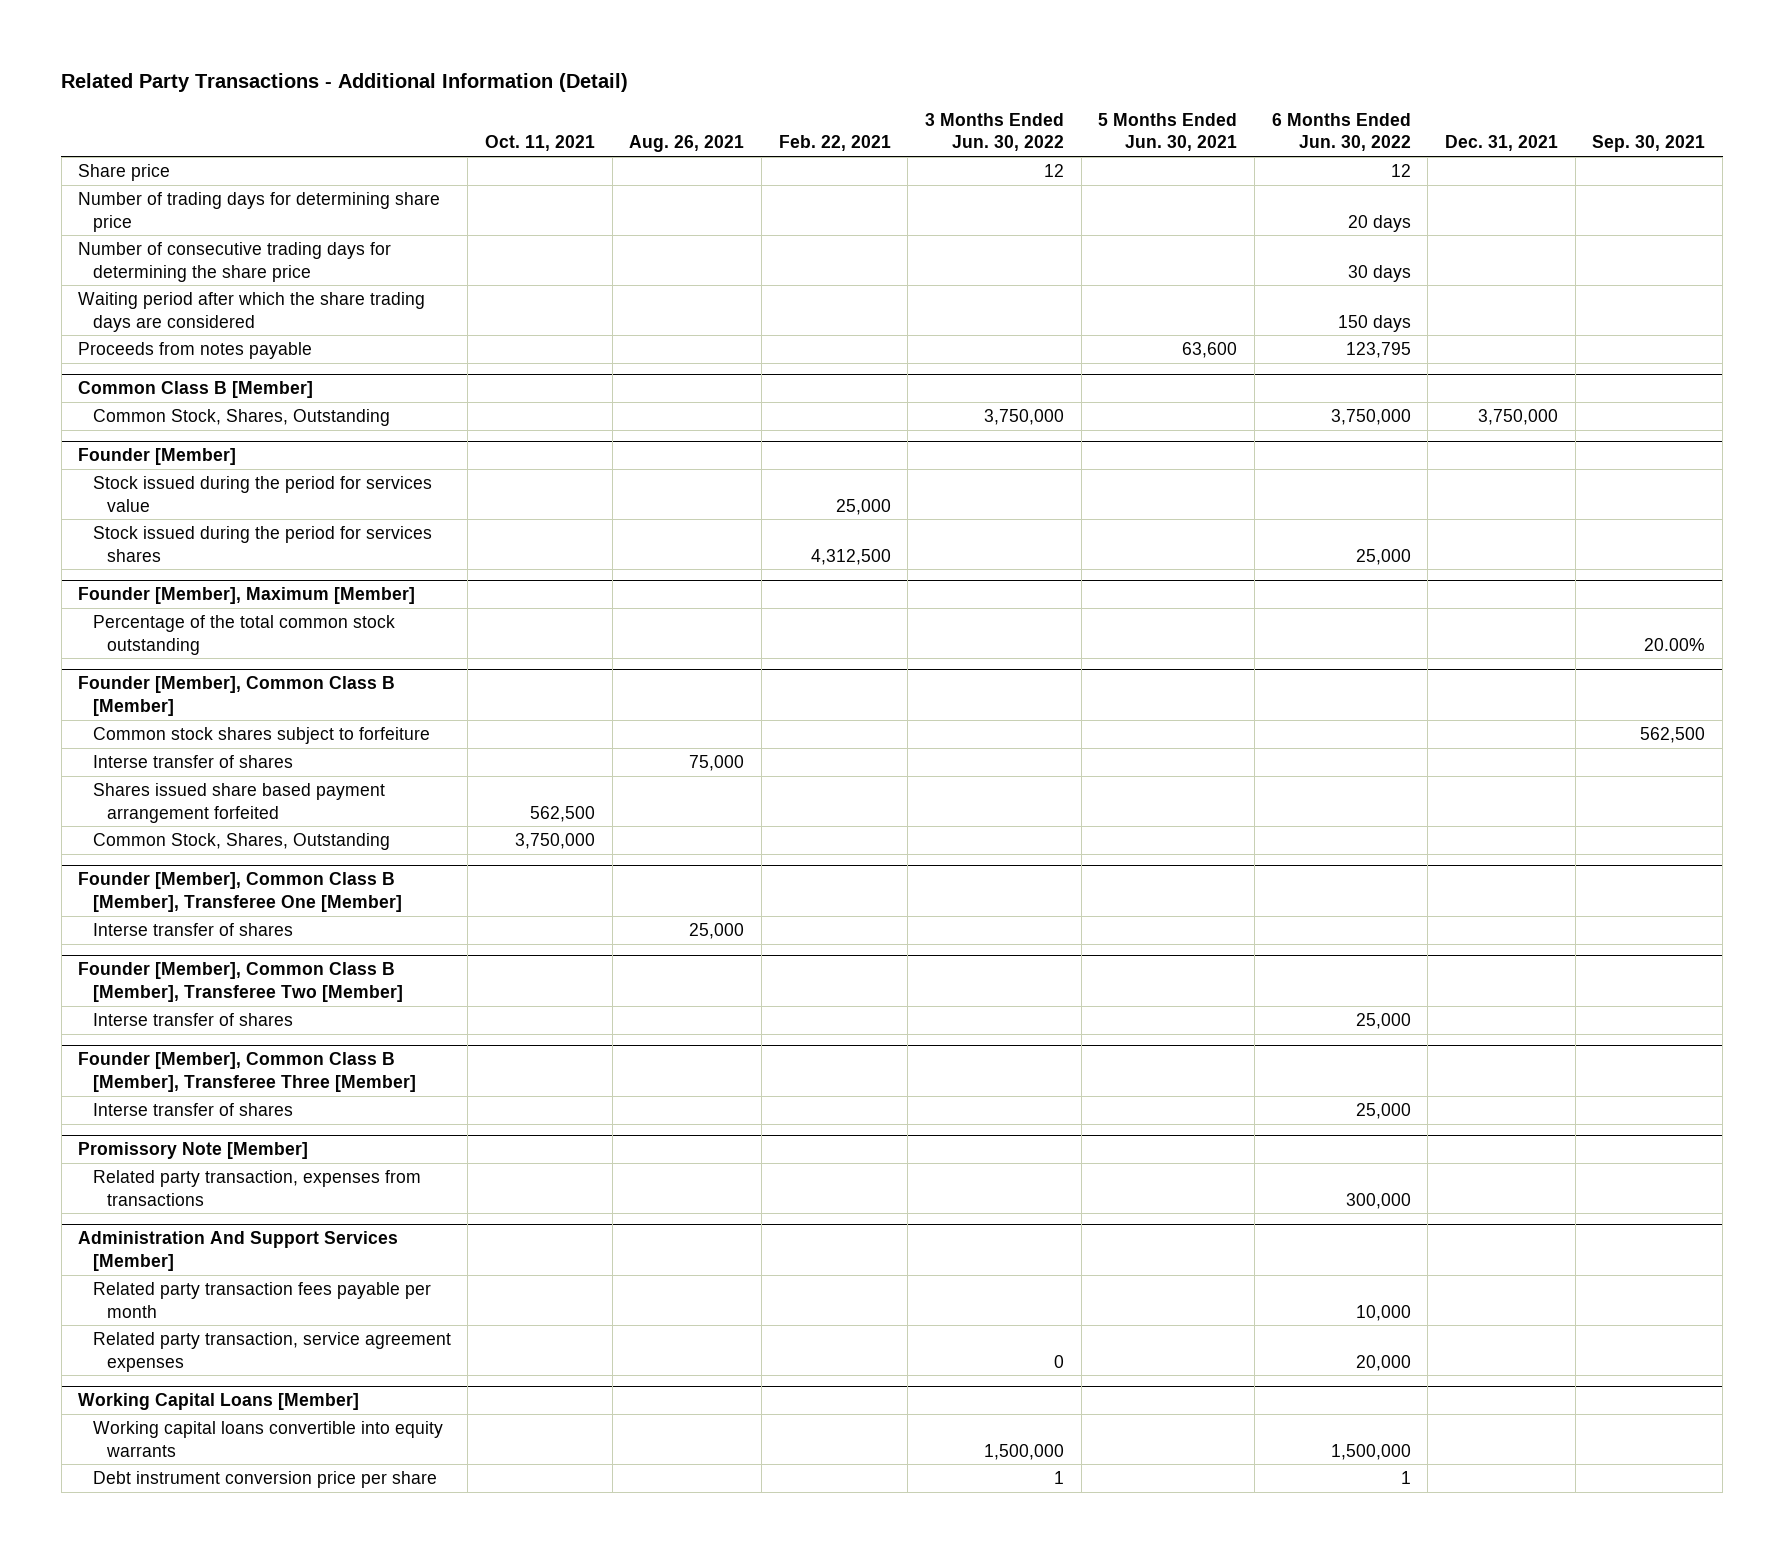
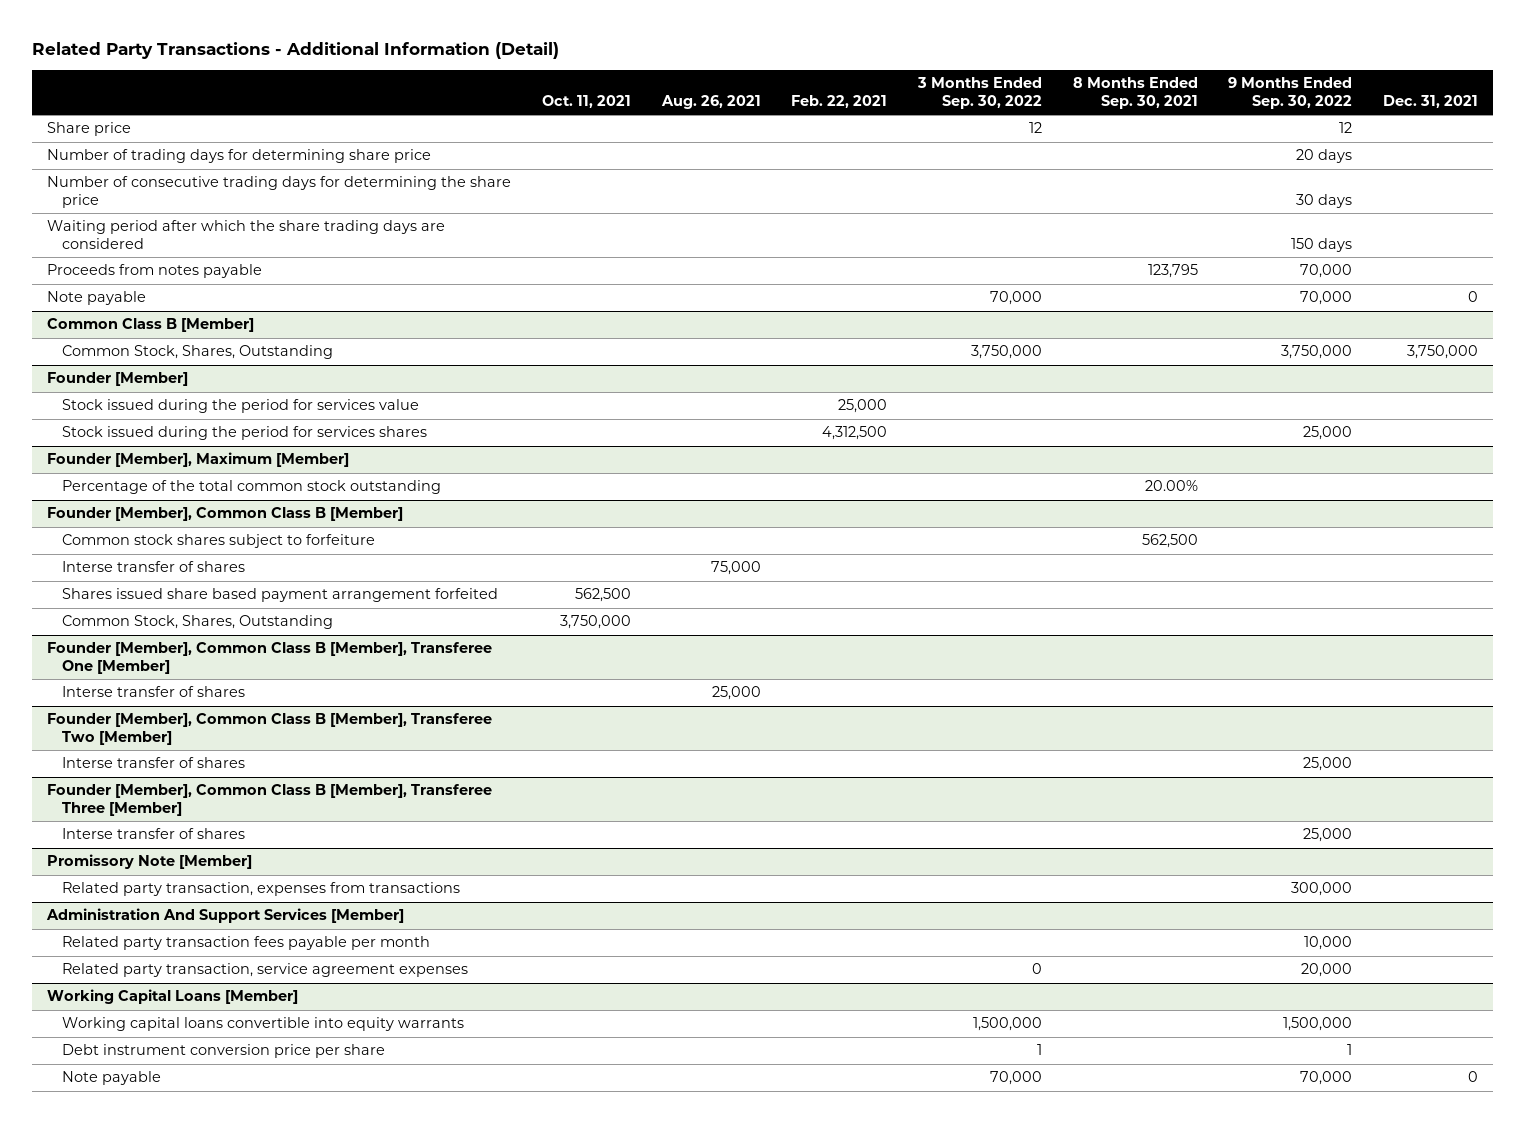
- | Oct. 11, 2021 | Aug. 26, 2021 | Feb. 22, 2021 | 3 Months Ended Jun. 30, 2022 | 5 Months Ended Jun. 30, 2021 | 6 Months Ended Jun. 30, 2022 | Dec. 31, 2021 | Sep. 30, 2021
+ | Oct. 11, 2021 | Aug. 26, 2021 | Feb. 22, 2021 | 3 Months Ended Sep. 30, 2022 | 8 Months Ended Sep. 30, 2021 | 9 Months Ended Sep. 30, 2022 | Dec. 31, 2021
+ Note payable | | | | 70,000 | | 70,000 | 0
@ Working Capital Loans [Member]
+ Note payable | | | | 70,000 | | 70,000 | 0

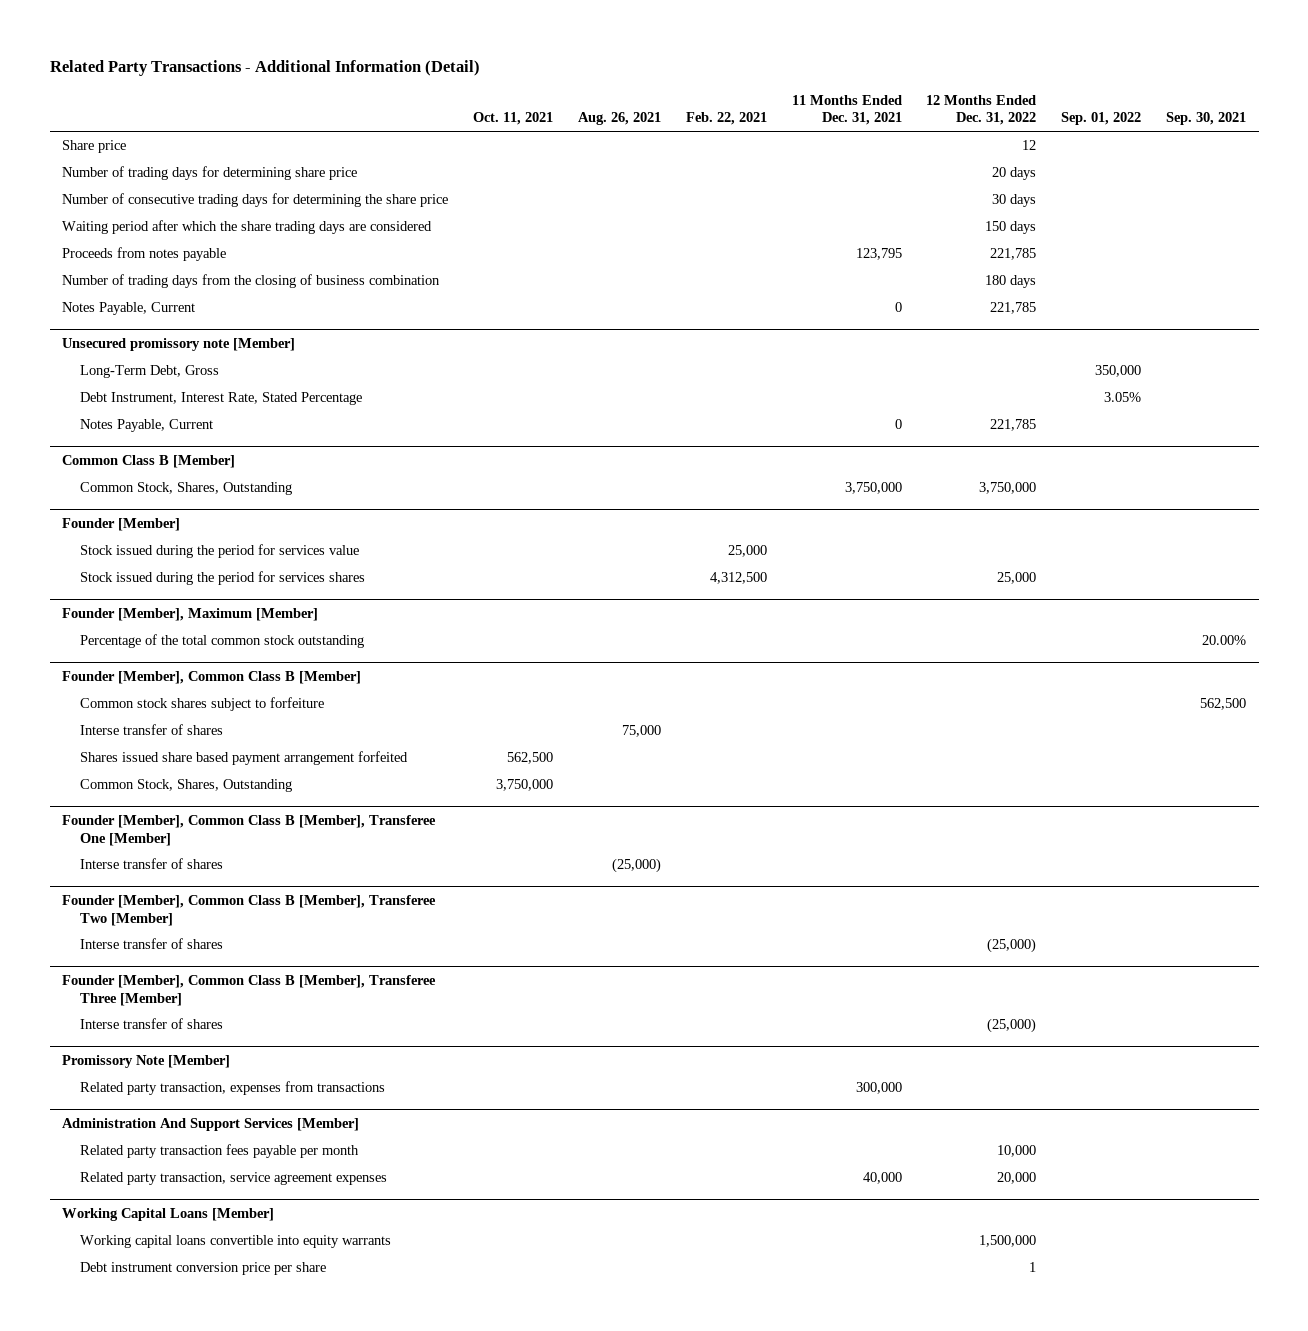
- | Oct. 11, 2021 | Aug. 26, 2021 | Feb. 22, 2021 | 3 Months Ended Sep. 30, 2022 | 8 Months Ended Sep. 30, 2021 | 9 Months Ended Sep. 30, 2022 | Dec. 31, 2021
+ | Oct. 11, 2021 | Aug. 26, 2021 | Feb. 22, 2021 | 11 Months Ended Dec. 31, 2021 | 12 Months Ended Dec. 31, 2022 | Sep. 01, 2022 | Sep. 30, 2021
- Note payable | | | | 70,000 | | 70,000 | 0
+ Number of trading days from the closing of business combination | | | | | 180 days | |
+ Notes Payable, Current | | | | 0 | 221,785 | |
+ Unsecured promissory note [Member]
+ Long-Term Debt, Gross | | | | | | 350,000 |
+ Debt Instrument, Interest Rate, Stated Percentage | | | | | | 3.05% |
+ Notes Payable, Current | | | | 0 | 221,785 | |
@ Founder [Member], Common Class B [Member], Transferee One [Member]
- Interse transfer of shares | | 25,000 | | | | |
+ Interse transfer of shares | | (25,000) | | | | |
@ Working Capital Loans [Member]
- Note payable | | | | 70,000 | | 70,000 | 0

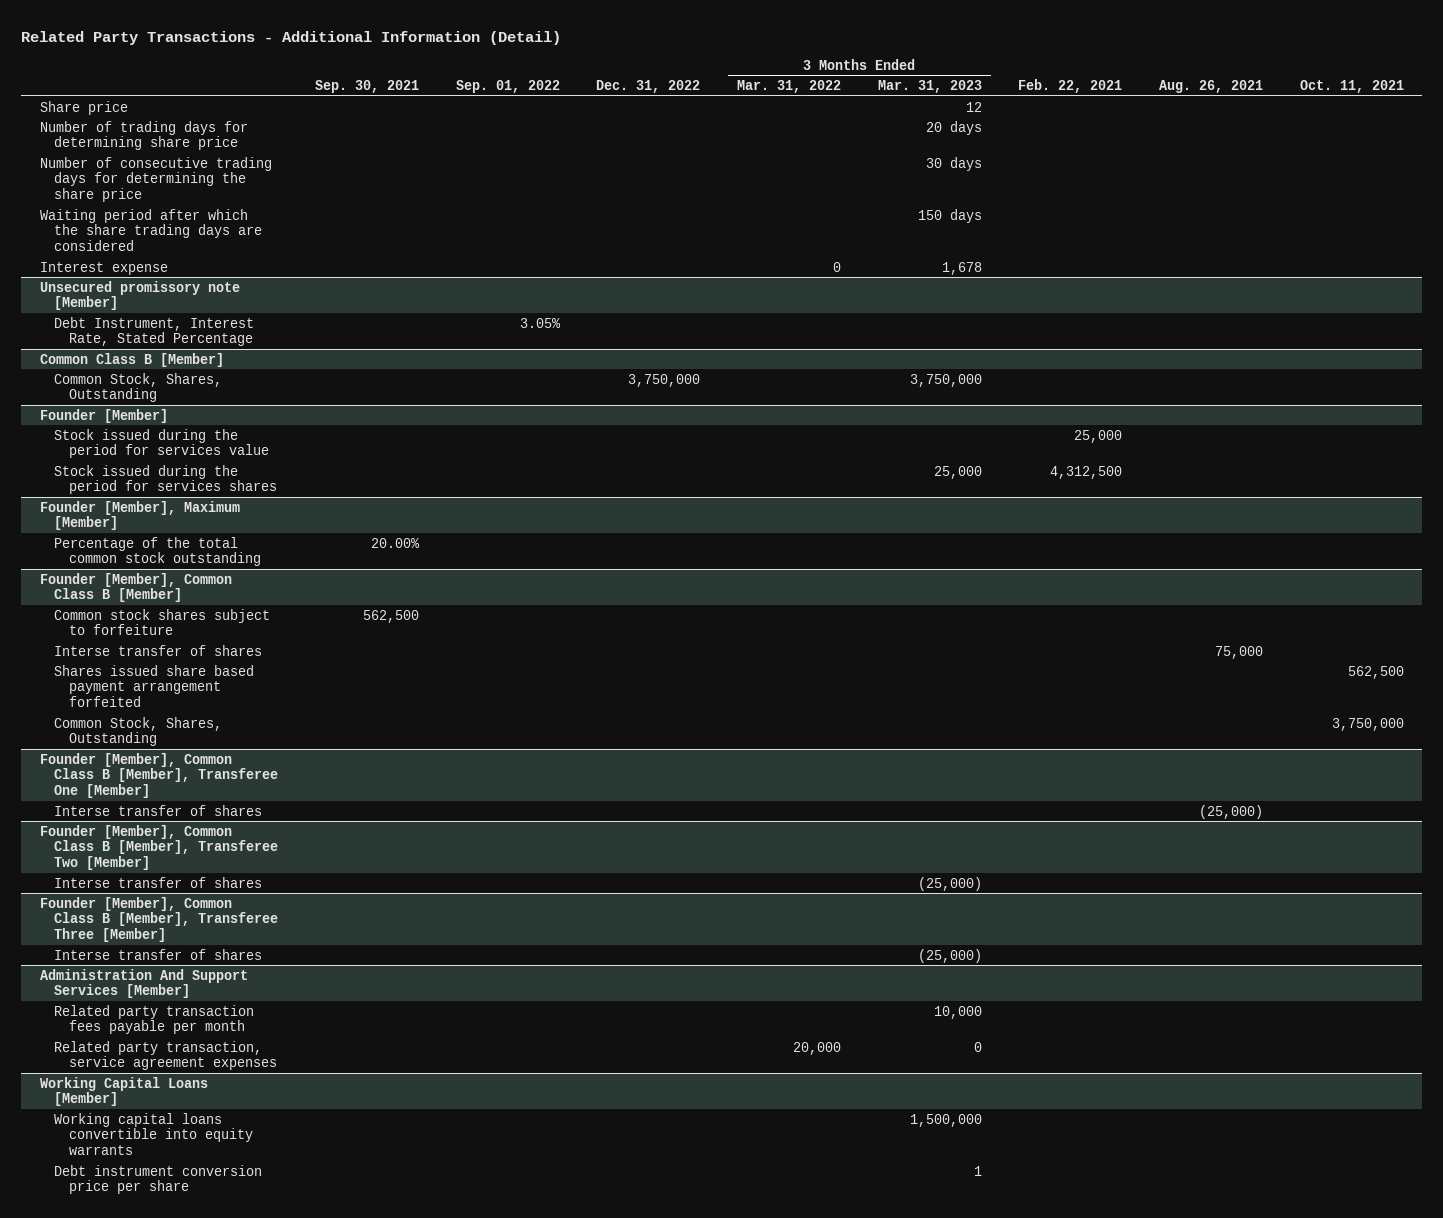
- | Oct. 11, 2021 | Aug. 26, 2021 | Feb. 22, 2021 | 11 Months Ended Dec. 31, 2021 | 12 Months Ended Dec. 31, 2022 | Sep. 01, 2022 | Sep. 30, 2021
+ | Sep. 30, 2021 | Sep. 01, 2022 | Dec. 31, 2022 | 3 Months Ended Mar. 31, 2022 | 3 Months Ended Mar. 31, 2023 | Feb. 22, 2021 | Aug. 26, 2021 | Oct. 11, 2021
- Proceeds from notes payable | | | | 123,795 | 221,785 | |
- Number of trading days from the closing of business combination | | | | | 180 days | |
- Notes Payable, Current | | | | 0 | 221,785 | |
+ Interest expense | | | | 0 | 1,678 | | |
@ Unsecured promissory note [Member]
- Long-Term Debt, Gross | | | | | | 350,000 |
- Notes Payable, Current | | | | 0 | 221,785 | |
- Promissory Note [Member]
- Related party transaction, expenses from transactions | | | | 300,000 | | |

